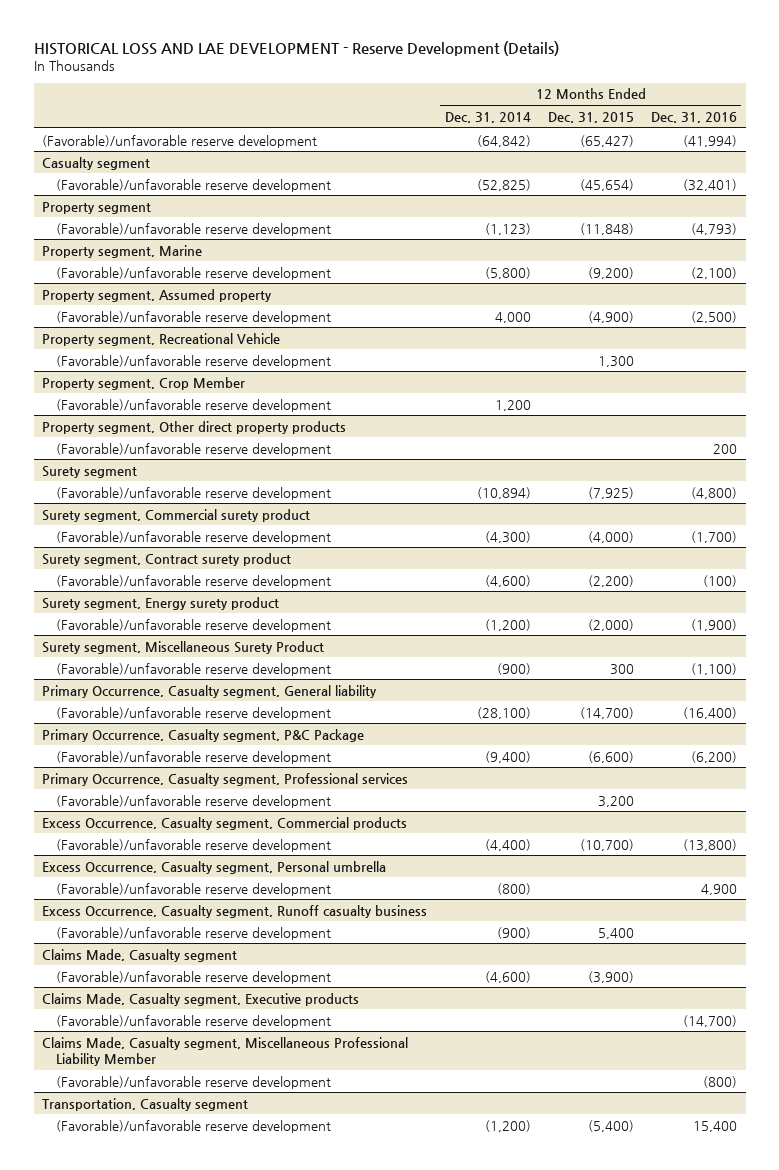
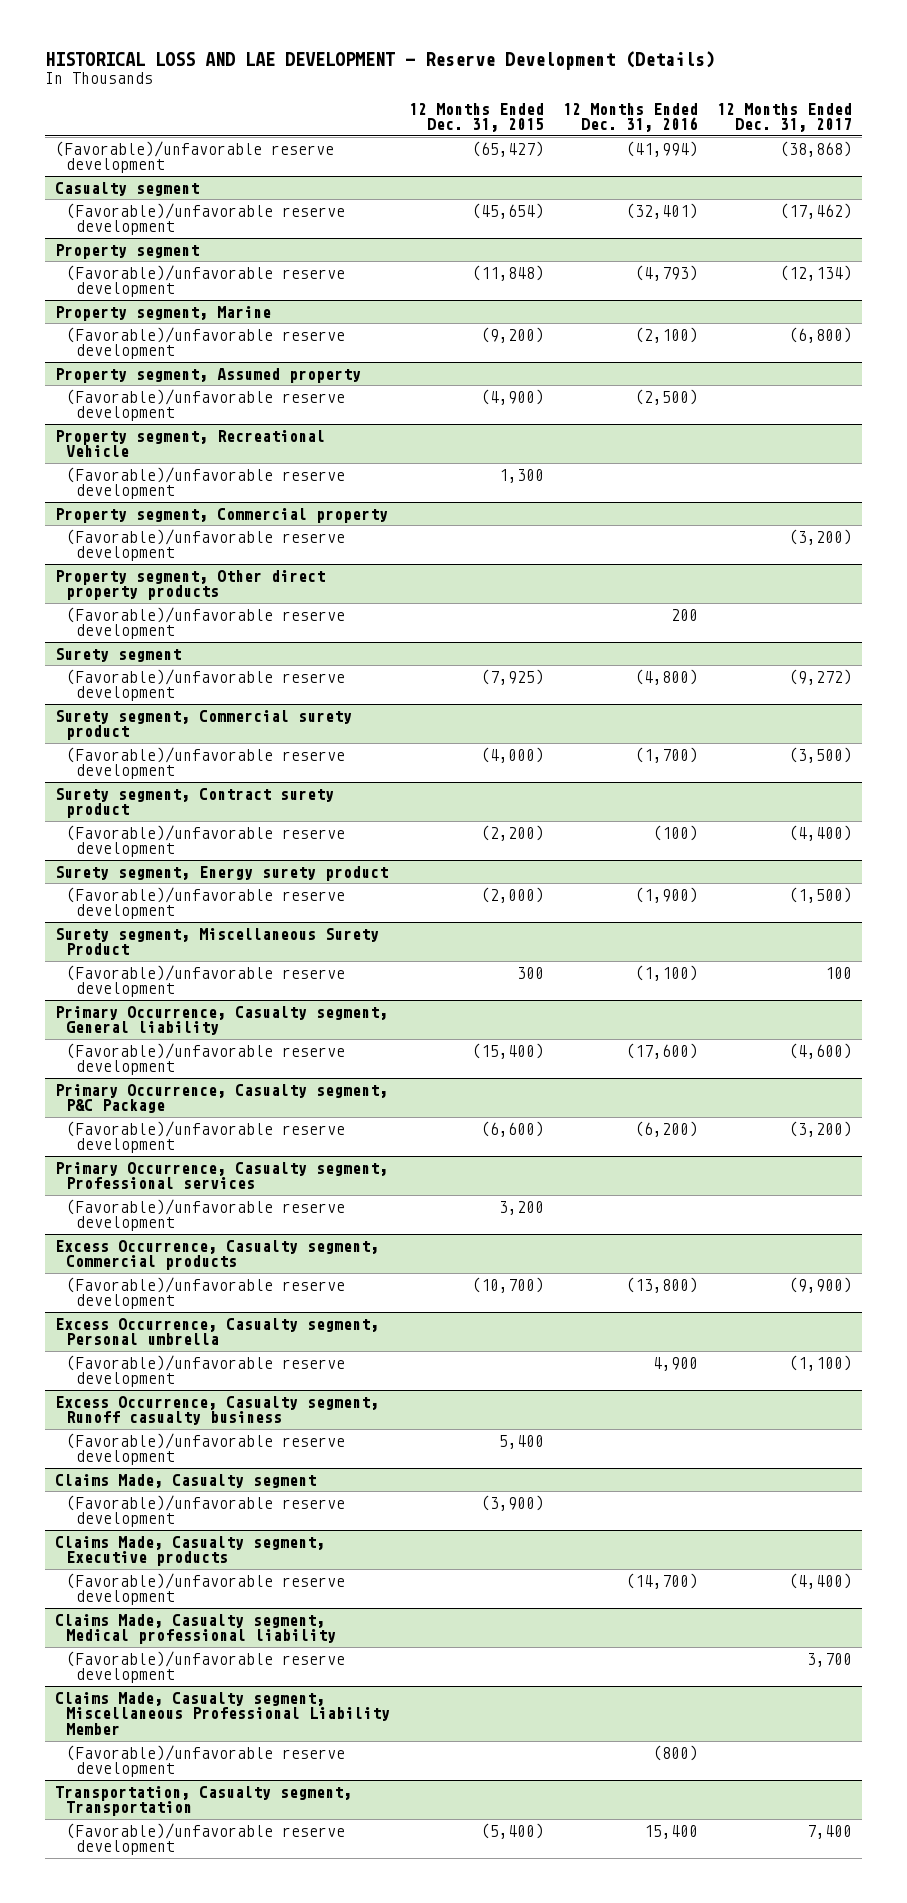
- | 12 Months Ended Dec. 31, 2014 | 12 Months Ended Dec. 31, 2015 | 12 Months Ended Dec. 31, 2016
+ | 12 Months Ended Dec. 31, 2015 | 12 Months Ended Dec. 31, 2016 | 12 Months Ended Dec. 31, 2017
- Property segment, Crop Member
+ Property segment, Commercial property
@ Primary Occurrence, Casualty segment, General liability
- (Favorable)/unfavorable reserve development | (28,100) | (14,700) | (16,400)
+ (Favorable)/unfavorable reserve development | (15,400) | (17,600) | (4,600)
+ Claims Made, Casualty segment, Medical professional liability
+ (Favorable)/unfavorable reserve development | | | 3,700
- Transportation, Casualty segment
+ Transportation, Casualty segment, Transportation

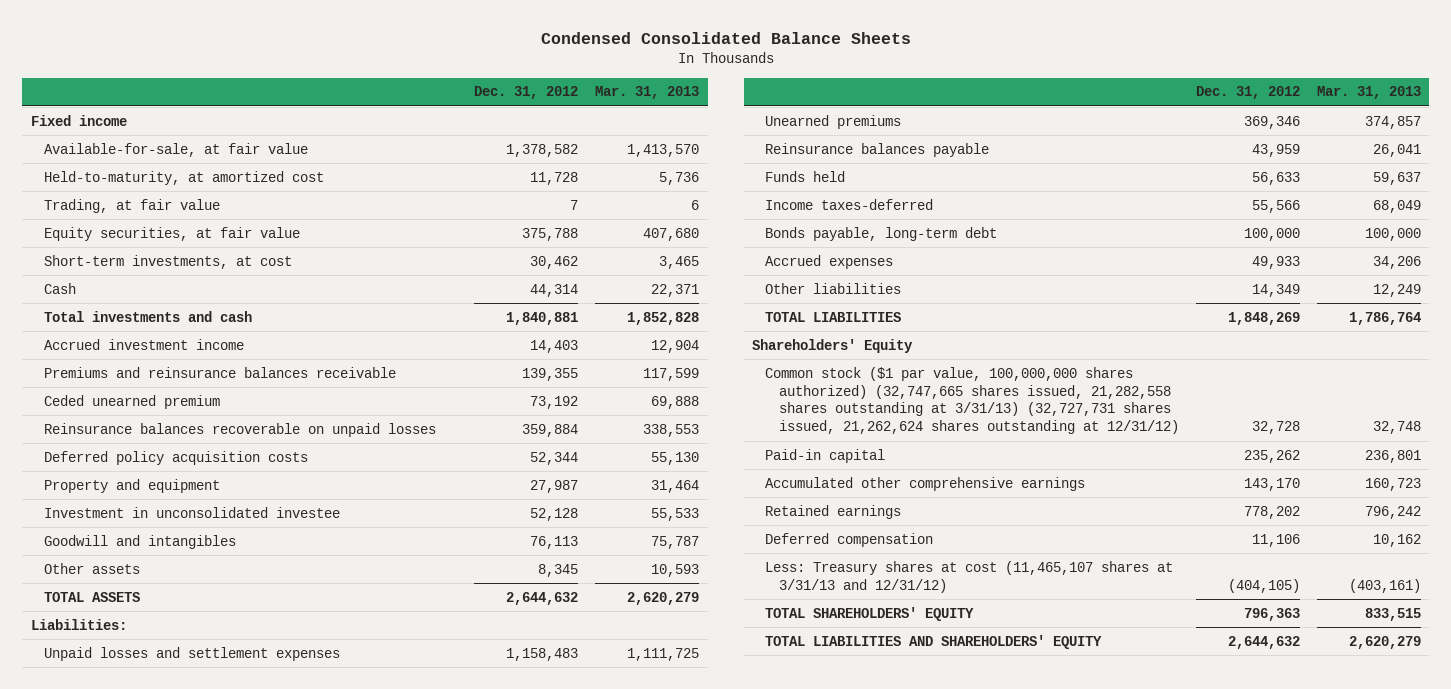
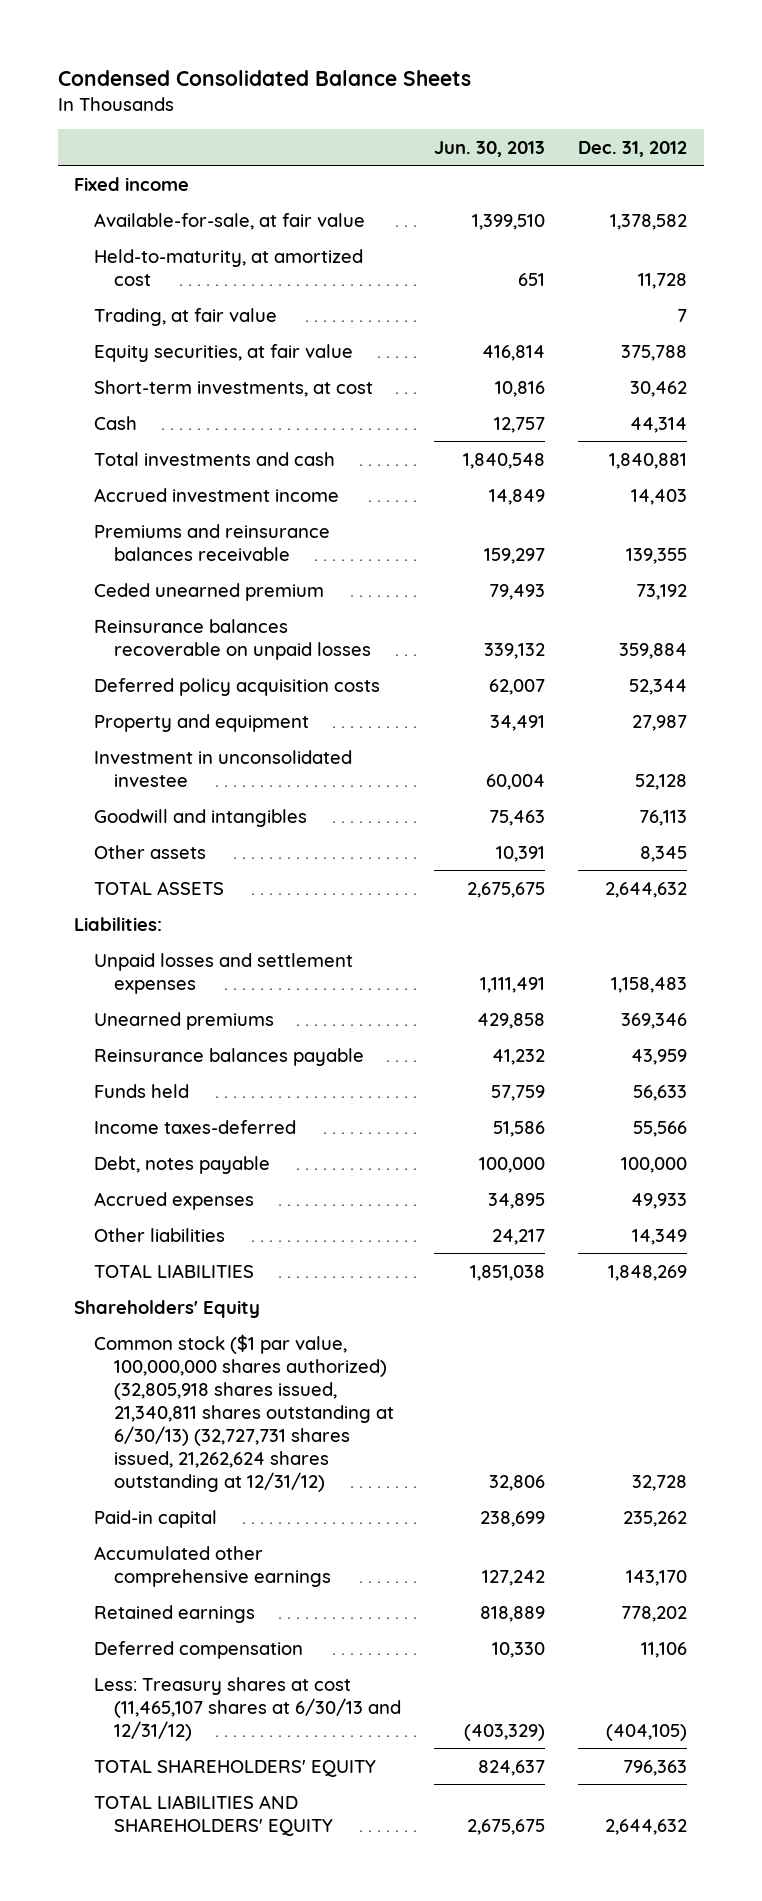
- | Dec. 31, 2012 | Mar. 31, 2013
+ | Jun. 30, 2013 | Dec. 31, 2012
- Bonds payable, long-term debt | 100,000 | 100,000
+ Debt, notes payable | 100,000 | 100,000
- Common stock ($1 par value, 100,000,000 shares authorized) (32,747,665 shares issued, 21,282,558 shares outstanding at 3/31/13) (32,727,731 shares issued, 21,262,624 shares outstanding at 12/31/12) | 32,728 | 32,748
+ Common stock ($1 par value, 100,000,000 shares authorized) (32,805,918 shares issued, 21,340,811 shares outstanding at 6/30/13) (32,727,731 shares issued, 21,262,624 shares outstanding at 12/31/12) | 32,806 | 32,728
- Less: Treasury shares at cost (11,465,107 shares at 3/31/13 and 12/31/12) | (404,105) | (403,161)
+ Less: Treasury shares at cost (11,465,107 shares at 6/30/13 and 12/31/12) | (403,329) | (404,105)

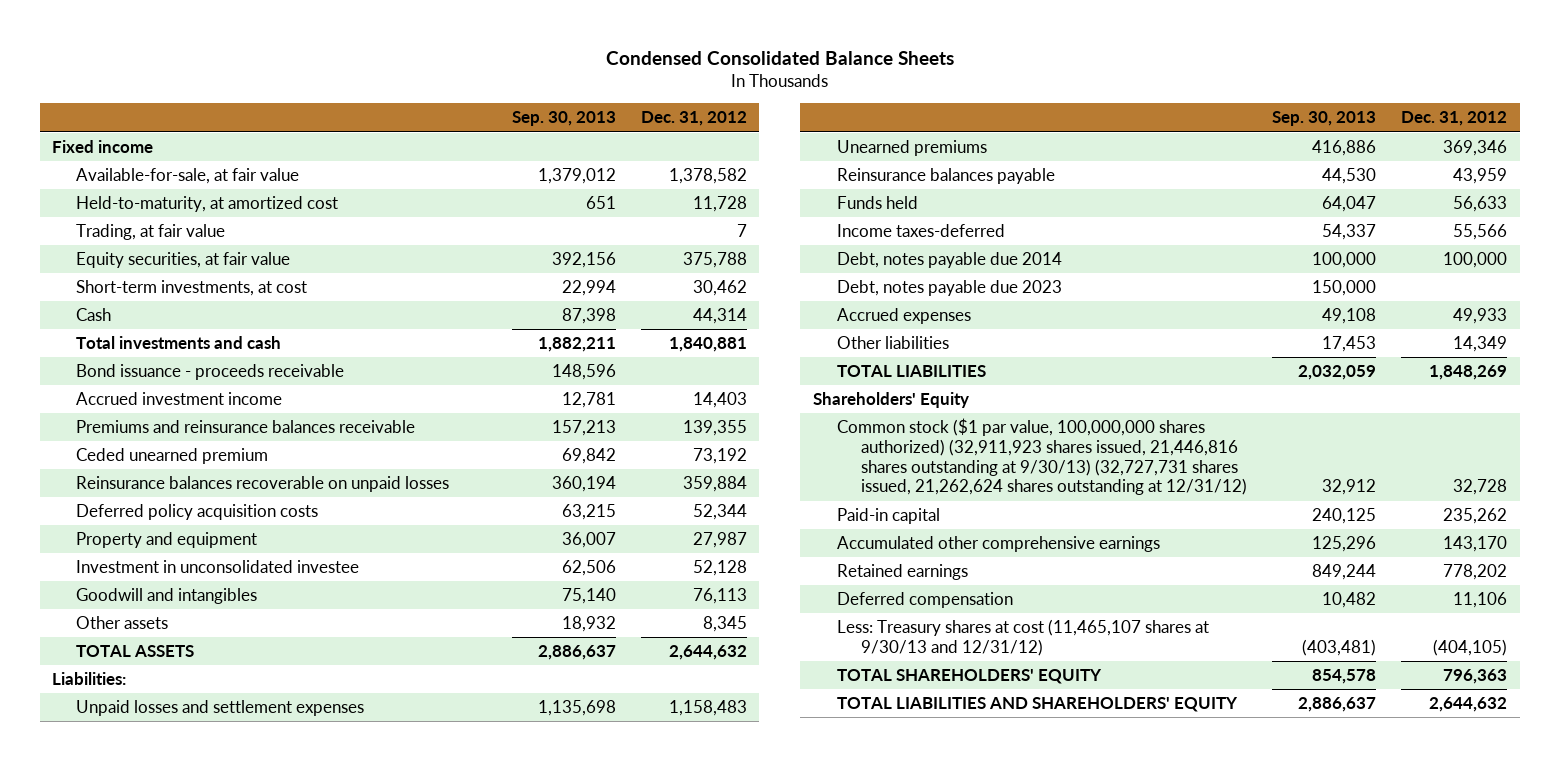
- | Jun. 30, 2013 | Dec. 31, 2012
+ | Sep. 30, 2013 | Dec. 31, 2012
+ Bond issuance - proceeds receivable | 148,596 |
- Debt, notes payable | 100,000 | 100,000
+ Debt, notes payable due 2014 | 100,000 | 100,000
+ Debt, notes payable due 2023 | 150,000 |
- Common stock ($1 par value, 100,000,000 shares authorized) (32,805,918 shares issued, 21,340,811 shares outstanding at 6/30/13) (32,727,731 shares issued, 21,262,624 shares outstanding at 12/31/12) | 32,806 | 32,728
+ Common stock ($1 par value, 100,000,000 shares authorized) (32,911,923 shares issued, 21,446,816 shares outstanding at 9/30/13) (32,727,731 shares issued, 21,262,624 shares outstanding at 12/31/12) | 32,912 | 32,728
- Less: Treasury shares at cost (11,465,107 shares at 6/30/13 and 12/31/12) | (403,329) | (404,105)
+ Less: Treasury shares at cost (11,465,107 shares at 9/30/13 and 12/31/12) | (403,481) | (404,105)

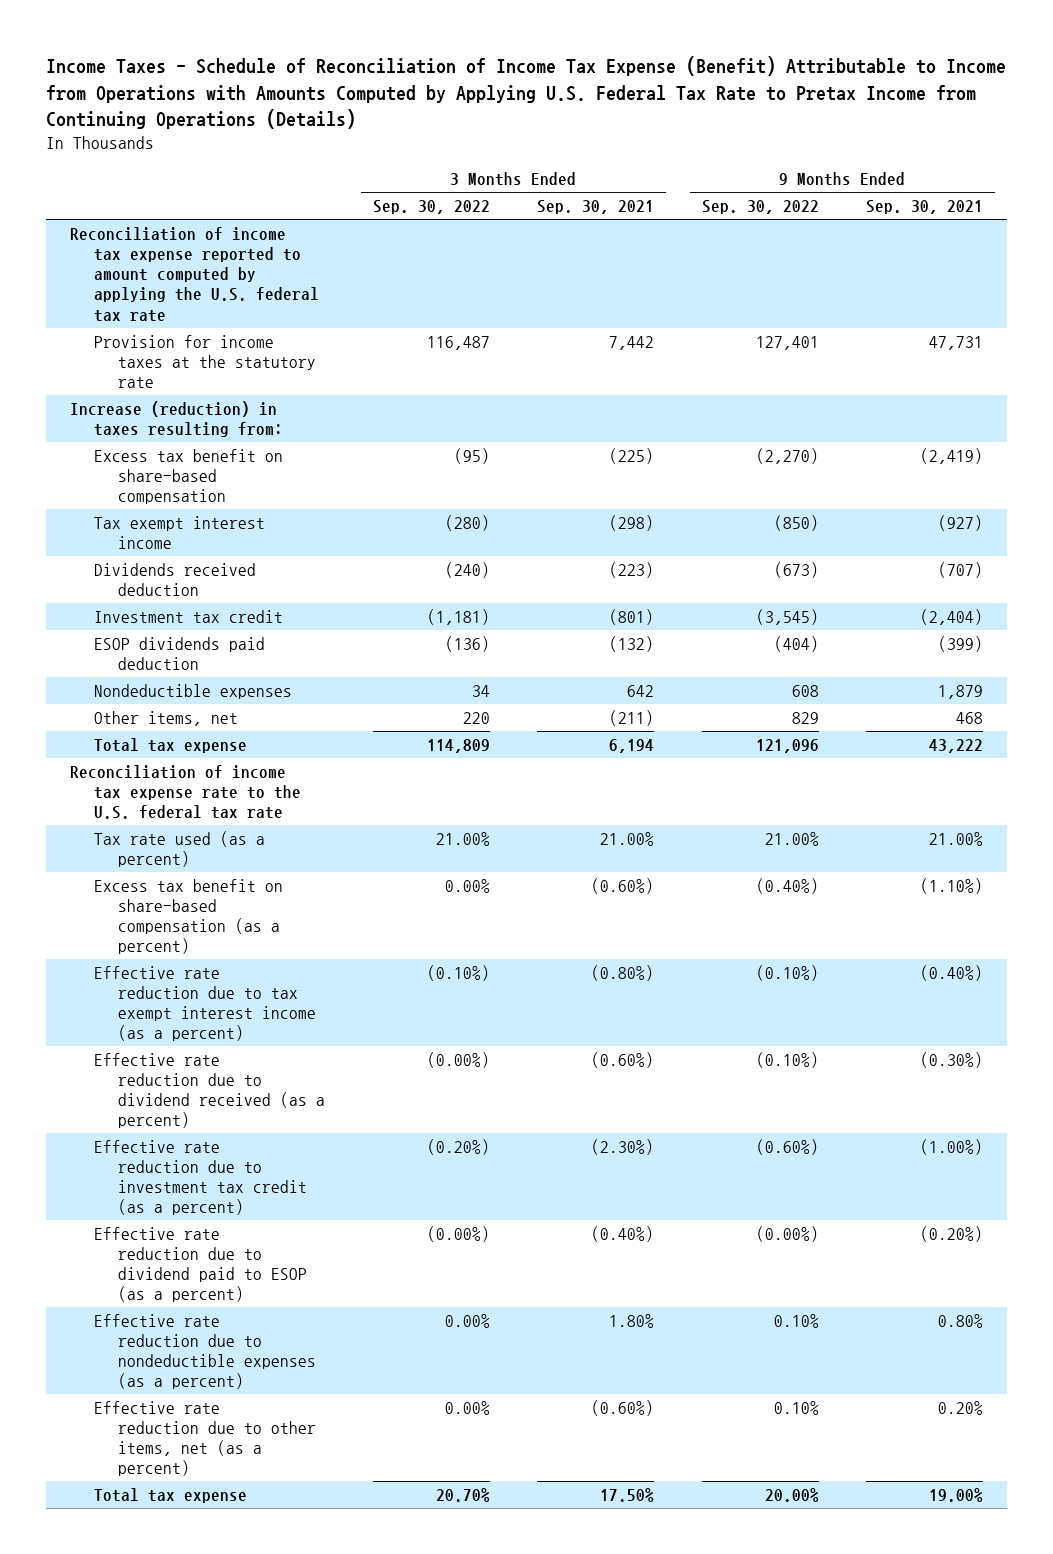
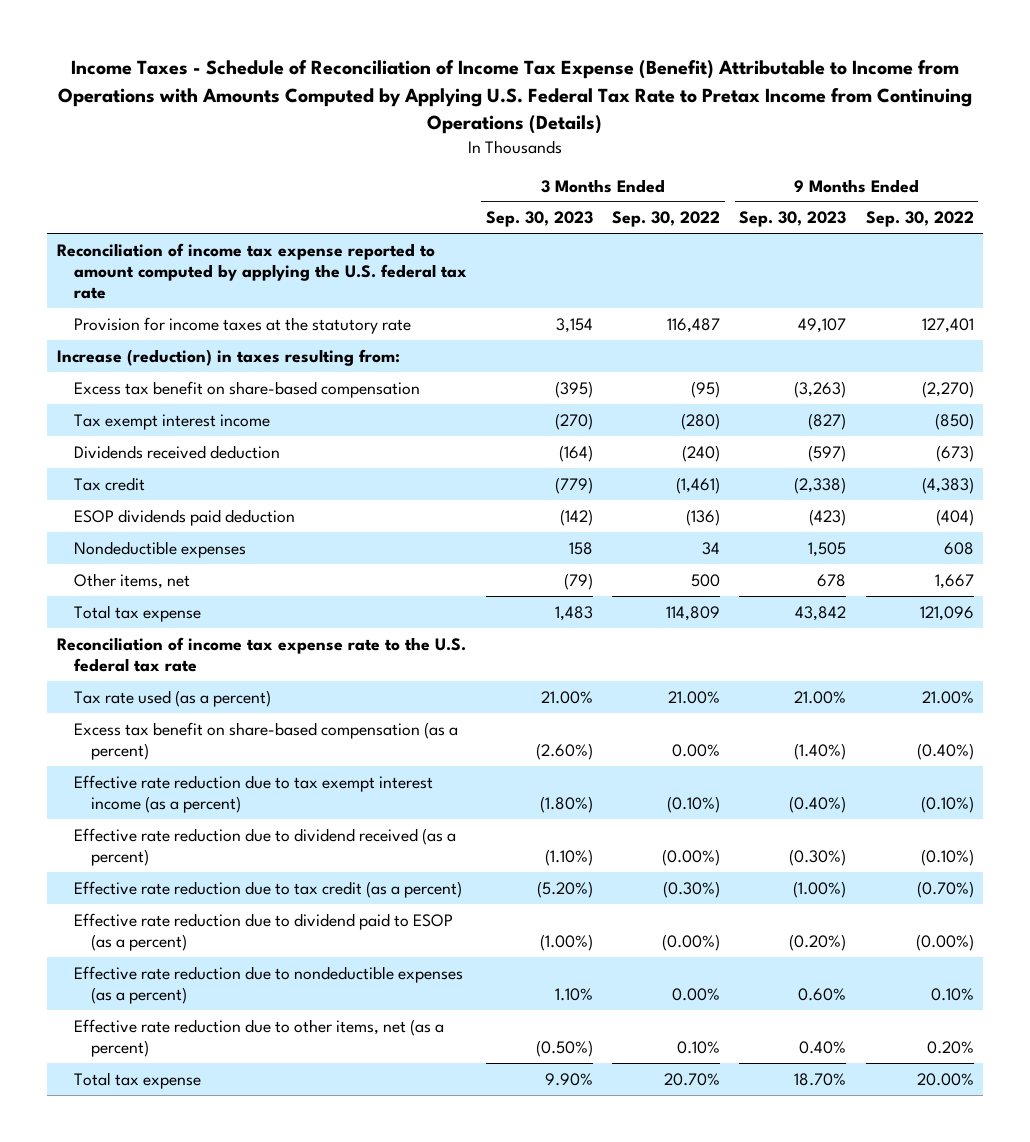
- | 3 Months Ended Sep. 30, 2022 | 3 Months Ended Sep. 30, 2021 | 9 Months Ended Sep. 30, 2022 | 9 Months Ended Sep. 30, 2021
+ | 3 Months Ended Sep. 30, 2023 | 3 Months Ended Sep. 30, 2022 | 9 Months Ended Sep. 30, 2023 | 9 Months Ended Sep. 30, 2022
- Investment tax credit | (1,181) | (801) | (3,545) | (2,404)
+ Tax credit | (779) | (1,461) | (2,338) | (4,383)
- Other items, net | 220 | (211) | 829 | 468
+ Other items, net | (79) | 500 | 678 | 1,667
- Effective rate reduction due to investment tax credit (as a percent) | (0.20%) | (2.30%) | (0.60%) | (1.00%)
+ Effective rate reduction due to tax credit (as a percent) | (5.20%) | (0.30%) | (1.00%) | (0.70%)
- Effective rate reduction due to other items, net (as a percent) | 0.00% | (0.60%) | 0.10% | 0.20%
+ Effective rate reduction due to other items, net (as a percent) | (0.50%) | 0.10% | 0.40% | 0.20%

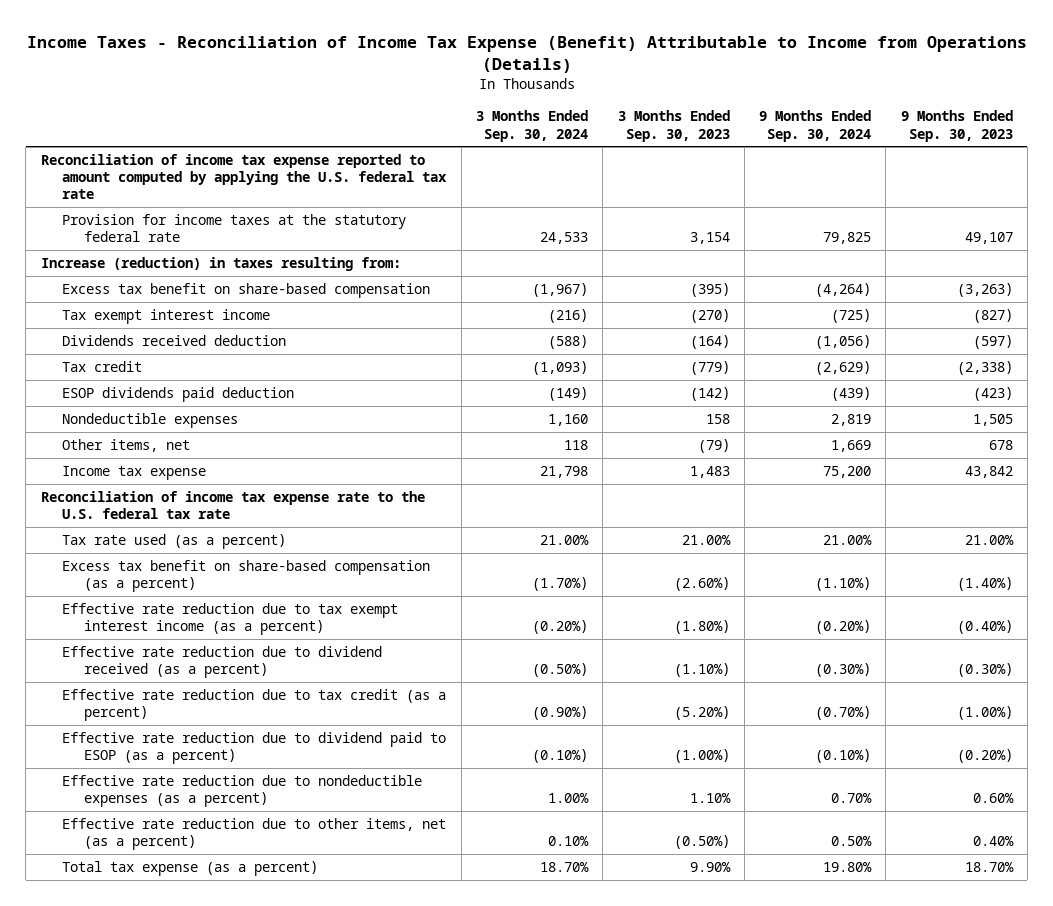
- Income Taxes - Schedule of Reconciliation of Income Tax Expense (Benefit) Attributable to Income from Operations with Amounts Computed by Applying U.S. Federal Tax Rate to Pretax Income from Continuing Operations (Details)
+ Income Taxes - Reconciliation of Income Tax Expense (Benefit) Attributable to Income from Operations (Details)
- | 3 Months Ended Sep. 30, 2023 | 3 Months Ended Sep. 30, 2022 | 9 Months Ended Sep. 30, 2023 | 9 Months Ended Sep. 30, 2022
+ | 3 Months Ended Sep. 30, 2024 | 3 Months Ended Sep. 30, 2023 | 9 Months Ended Sep. 30, 2024 | 9 Months Ended Sep. 30, 2023
- Provision for income taxes at the statutory rate | 3,154 | 116,487 | 49,107 | 127,401
+ Provision for income taxes at the statutory federal rate | 24,533 | 3,154 | 79,825 | 49,107
- Total tax expense | 1,483 | 114,809 | 43,842 | 121,096
+ Income tax expense | 21,798 | 1,483 | 75,200 | 43,842
- Total tax expense | 9.90% | 20.70% | 18.70% | 20.00%
+ Total tax expense (as a percent) | 18.70% | 9.90% | 19.80% | 18.70%

